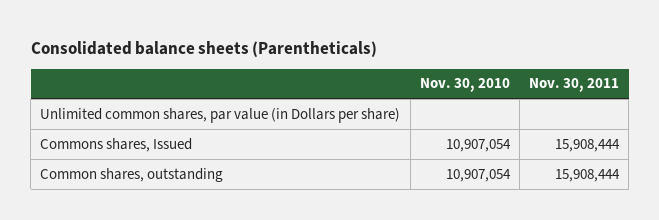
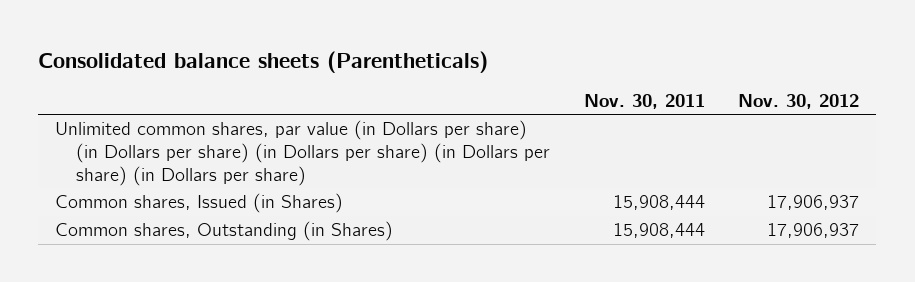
- | Nov. 30, 2010 | Nov. 30, 2011
+ | Nov. 30, 2011 | Nov. 30, 2012
- Unlimited common shares, par value (in Dollars per share)
- Commons shares, Issued | 10,907,054 | 15,908,444
- Common shares, outstanding | 10,907,054 | 15,908,444
+ Unlimited common shares, par value (in Dollars per share) (in Dollars per share) (in Dollars per share) (in Dollars per share) (in Dollars per share)
+ Common shares, Issued (in Shares) | 15,908,444 | 17,906,937
+ Common shares, Outstanding (in Shares) | 15,908,444 | 17,906,937

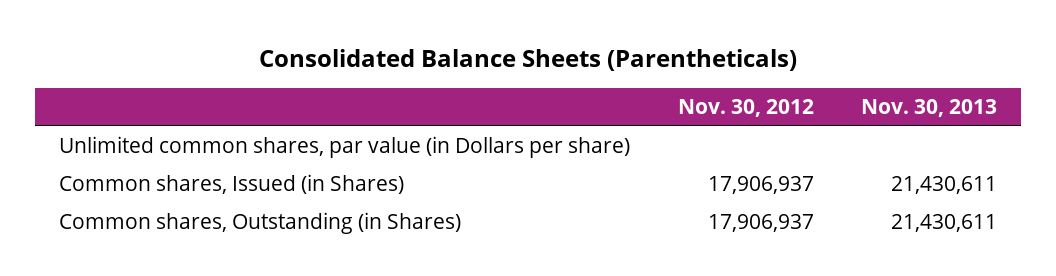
- Consolidated balance sheets (Parentheticals)
+ Consolidated Balance Sheets (Parentheticals)
- | Nov. 30, 2011 | Nov. 30, 2012
+ | Nov. 30, 2012 | Nov. 30, 2013
- Unlimited common shares, par value (in Dollars per share) (in Dollars per share) (in Dollars per share) (in Dollars per share) (in Dollars per share)
+ Unlimited common shares, par value (in Dollars per share)

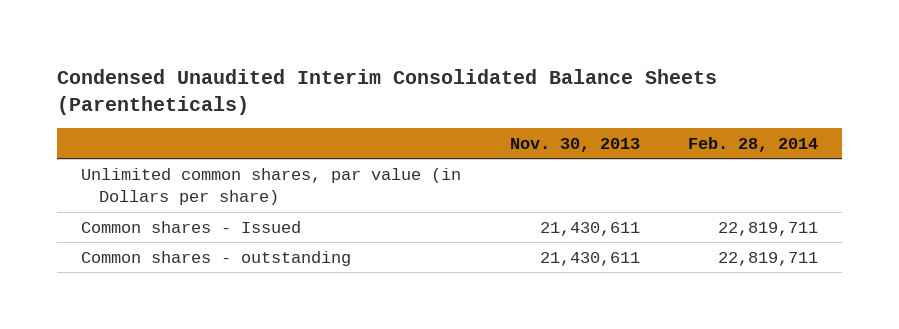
- Consolidated Balance Sheets (Parentheticals)
+ Condensed Unaudited Interim Consolidated Balance Sheets (Parentheticals)
- | Nov. 30, 2012 | Nov. 30, 2013
+ | Nov. 30, 2013 | Feb. 28, 2014
- Common shares, Issued (in Shares) | 17,906,937 | 21,430,611
- Common shares, Outstanding (in Shares) | 17,906,937 | 21,430,611
+ Common shares - Issued | 21,430,611 | 22,819,711
+ Common shares - outstanding | 21,430,611 | 22,819,711

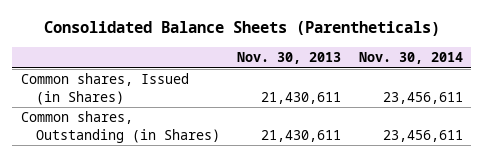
- Condensed Unaudited Interim Consolidated Balance Sheets (Parentheticals)
+ Consolidated Balance Sheets (Parentheticals)
- | Nov. 30, 2013 | Feb. 28, 2014
+ | Nov. 30, 2013 | Nov. 30, 2014
- Unlimited common shares, par value (in Dollars per share)
- Common shares - Issued | 21,430,611 | 22,819,711
- Common shares - outstanding | 21,430,611 | 22,819,711
+ Common shares, Issued (in Shares) | 21,430,611 | 23,456,611
+ Common shares, Outstanding (in Shares) | 21,430,611 | 23,456,611

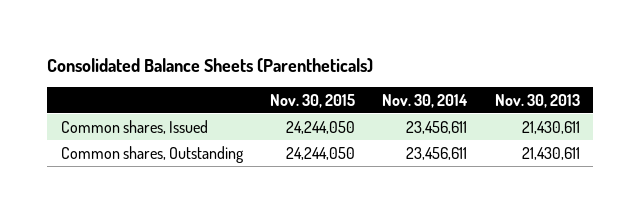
- | Nov. 30, 2013 | Nov. 30, 2014
+ | Nov. 30, 2015 | Nov. 30, 2014 | Nov. 30, 2013
- Common shares, Issued (in Shares) | 21,430,611 | 23,456,611
- Common shares, Outstanding (in Shares) | 21,430,611 | 23,456,611
+ Common shares, Issued | 24,244,050 | 23,456,611 | 21,430,611
+ Common shares, Outstanding | 24,244,050 | 23,456,611 | 21,430,611

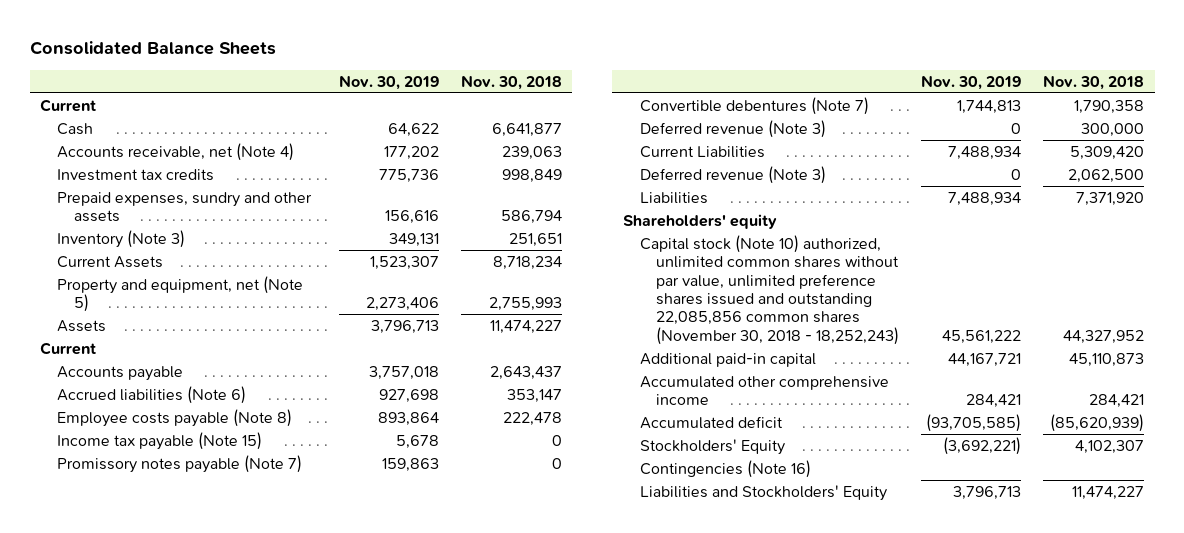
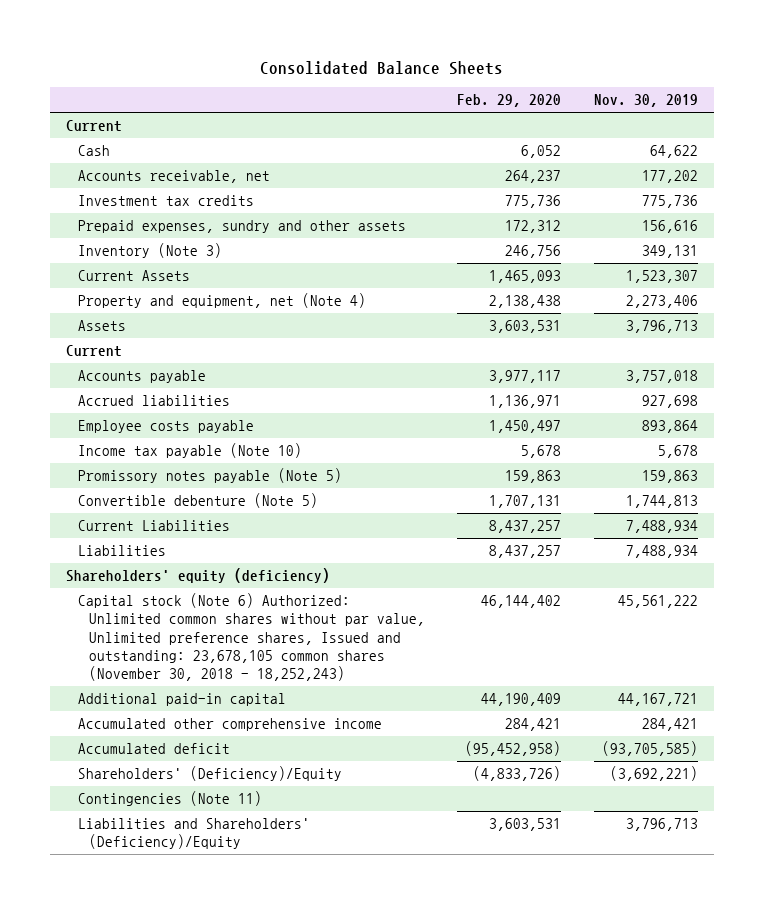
- | Nov. 30, 2019 | Nov. 30, 2018
+ | Feb. 29, 2020 | Nov. 30, 2019
- Accounts receivable, net (Note 4) | 177,202 | 239,063
+ Accounts receivable, net | 264,237 | 177,202
- Property and equipment, net (Note 5) | 2,273,406 | 2,755,993
+ Property and equipment, net (Note 4) | 2,138,438 | 2,273,406
- Accrued liabilities (Note 6) | 927,698 | 353,147
- Employee costs payable (Note 8) | 893,864 | 222,478
- Income tax payable (Note 15) | 5,678 | 0
- Promissory notes payable (Note 7) | 159,863 | 0
- Convertible debentures (Note 7) | 1,744,813 | 1,790,358
- Deferred revenue (Note 3) | 0 | 300,000
+ Accrued liabilities | 1,136,971 | 927,698
+ Employee costs payable | 1,450,497 | 893,864
+ Income tax payable (Note 10) | 5,678 | 5,678
+ Promissory notes payable (Note 5) | 159,863 | 159,863
+ Convertible debenture (Note 5) | 1,707,131 | 1,744,813
- Deferred revenue (Note 3) | 0 | 2,062,500
- Shareholders' equity
- Capital stock (Note 10) authorized, unlimited common shares without par value, unlimited preference shares issued and outstanding 22,085,856 common shares (November 30, 2018 - 18,252,243) | 45,561,222 | 44,327,952
+ Shareholders' equity (deficiency)
+ Capital stock (Note 6) Authorized: Unlimited common shares without par value, Unlimited preference shares, Issued and outstanding: 23,678,105 common shares (November 30, 2018 - 18,252,243) | 46,144,402 | 45,561,222
- Stockholders' Equity | (3,692,221) | 4,102,307
- Contingencies (Note 16)
- Liabilities and Stockholders' Equity | 3,796,713 | 11,474,227
+ Shareholders' (Deficiency)/Equity | (4,833,726) | (3,692,221)
+ Contingencies (Note 11)
+ Liabilities and Shareholders' (Deficiency)/Equity | 3,603,531 | 3,796,713

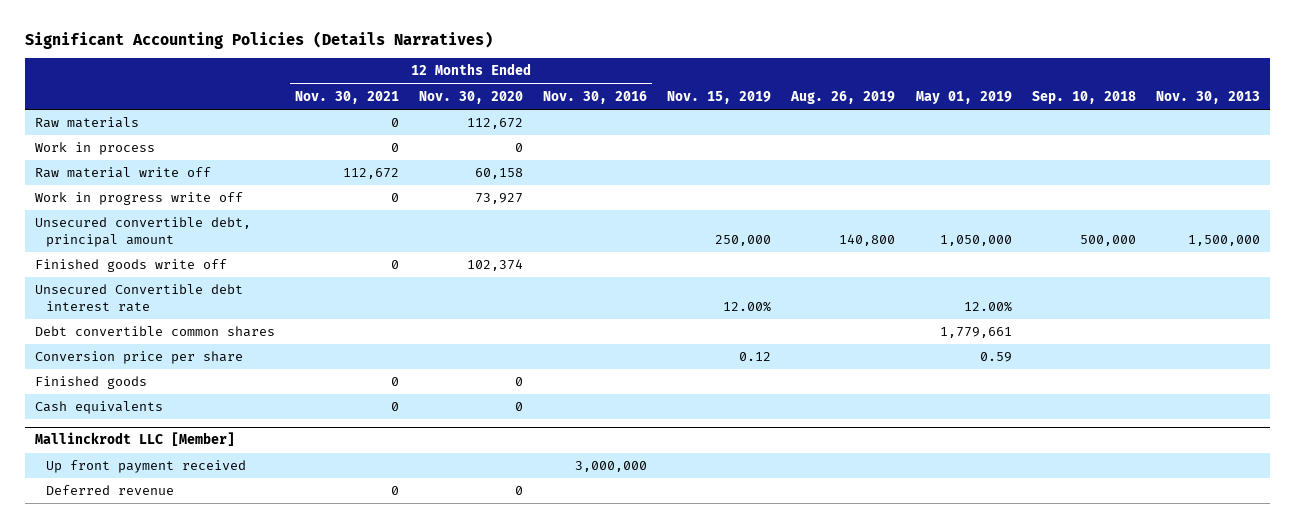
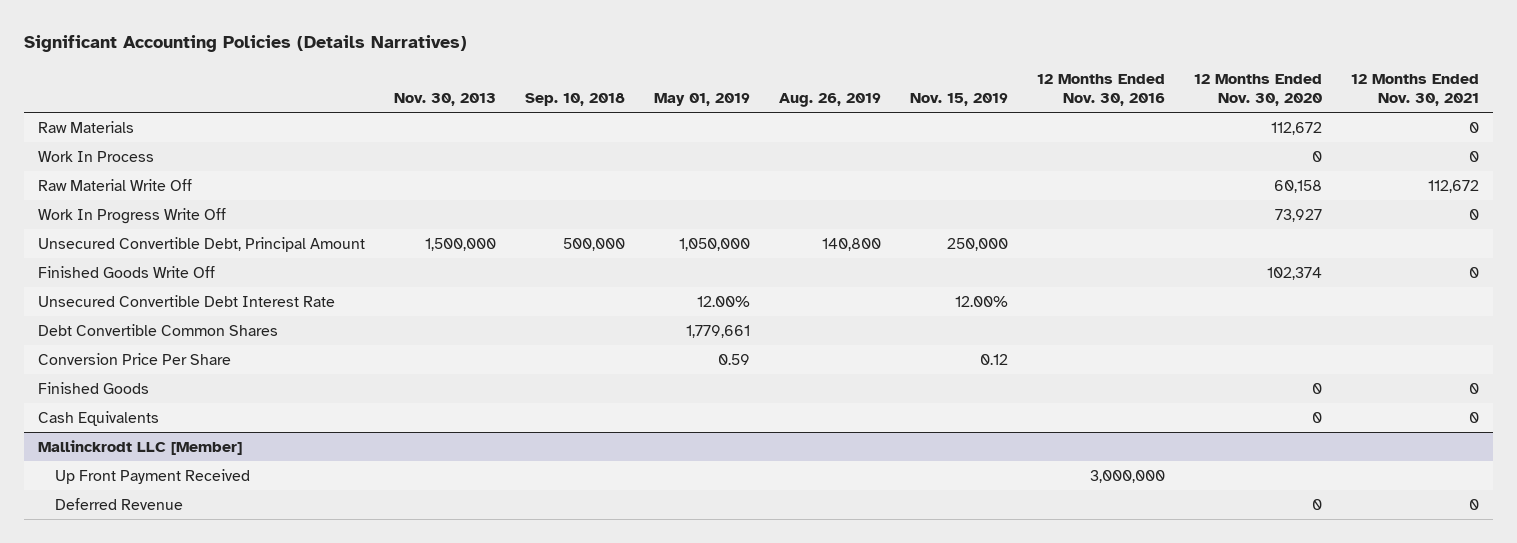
- | 12 Months Ended Nov. 30, 2021 | 12 Months Ended Nov. 30, 2020 | 12 Months Ended Nov. 30, 2016 | Nov. 15, 2019 | Aug. 26, 2019 | May 01, 2019 | Sep. 10, 2018 | Nov. 30, 2013
+ | Nov. 30, 2013 | Sep. 10, 2018 | May 01, 2019 | Aug. 26, 2019 | Nov. 15, 2019 | 12 Months Ended Nov. 30, 2016 | 12 Months Ended Nov. 30, 2020 | 12 Months Ended Nov. 30, 2021
- Raw materials | 0 | 112,672 | | | | | |
- Work in process | 0 | 0 | | | | | |
- Raw material write off | 112,672 | 60,158 | | | | | |
- Work in progress write off | 0 | 73,927 | | | | | |
- Unsecured convertible debt, principal amount | | | | 250,000 | 140,800 | 1,050,000 | 500,000 | 1,500,000
- Finished goods write off | 0 | 102,374 | | | | | |
- Unsecured Convertible debt interest rate | | | | 12.00% | | 12.00% | |
- Debt convertible common shares | | | | | | 1,779,661 | |
- Conversion price per share | | | | 0.12 | | 0.59 | |
- Finished goods | 0 | 0 | | | | | |
- Cash equivalents | 0 | 0 | | | | | |
+ Raw Materials | | | | | | | 112,672 | 0
+ Work In Process | | | | | | | 0 | 0
+ Raw Material Write Off | | | | | | | 60,158 | 112,672
+ Work In Progress Write Off | | | | | | | 73,927 | 0
+ Unsecured Convertible Debt, Principal Amount | 1,500,000 | 500,000 | 1,050,000 | 140,800 | 250,000 | | |
+ Finished Goods Write Off | | | | | | | 102,374 | 0
+ Unsecured Convertible Debt Interest Rate | | | 12.00% | | 12.00% | | |
+ Debt Convertible Common Shares | | | 1,779,661 | | | | |
+ Conversion Price Per Share | | | 0.59 | | 0.12 | | |
+ Finished Goods | | | | | | | 0 | 0
+ Cash Equivalents | | | | | | | 0 | 0
@ Mallinckrodt LLC [Member]
- Up front payment received | | | 3,000,000 | | | | |
- Deferred revenue | 0 | 0 | | | | | |
+ Up Front Payment Received | | | | | | 3,000,000 | |
+ Deferred Revenue | | | | | | | 0 | 0

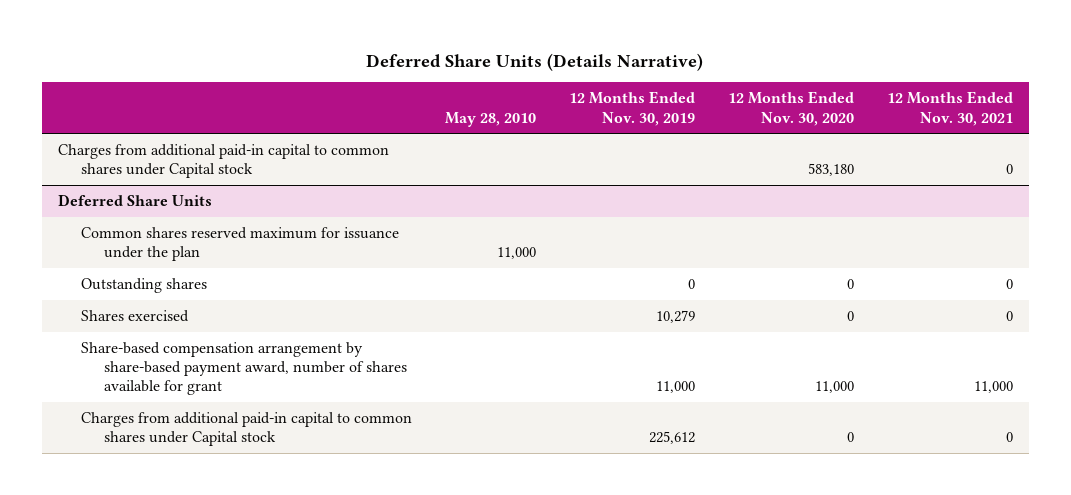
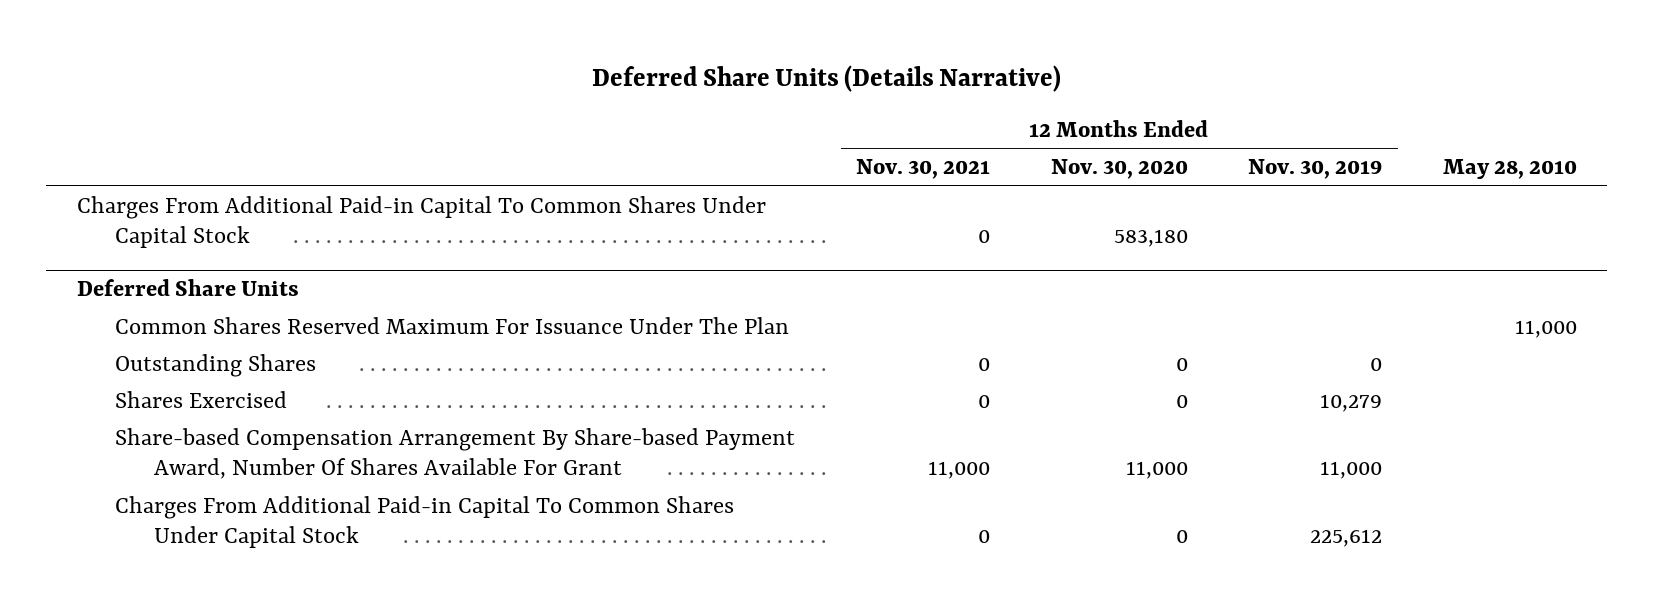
- | May 28, 2010 | 12 Months Ended Nov. 30, 2019 | 12 Months Ended Nov. 30, 2020 | 12 Months Ended Nov. 30, 2021
+ | 12 Months Ended Nov. 30, 2021 | 12 Months Ended Nov. 30, 2020 | 12 Months Ended Nov. 30, 2019 | May 28, 2010
- Charges from additional paid-in capital to common shares under Capital stock | | | 583,180 | 0
+ Charges From Additional Paid-in Capital To Common Shares Under Capital Stock | 0 | 583,180 | |
@ Deferred Share Units
- Common shares reserved maximum for issuance under the plan | 11,000 | | |
- Outstanding shares | | 0 | 0 | 0
- Shares exercised | | 10,279 | 0 | 0
- Share-based compensation arrangement by share-based payment award, number of shares available for grant | | 11,000 | 11,000 | 11,000
- Charges from additional paid-in capital to common shares under Capital stock | | 225,612 | 0 | 0
+ Common Shares Reserved Maximum For Issuance Under The Plan | | | | 11,000
+ Outstanding Shares | 0 | 0 | 0 |
+ Shares Exercised | 0 | 0 | 10,279 |
+ Share-based Compensation Arrangement By Share-based Payment Award, Number Of Shares Available For Grant | 11,000 | 11,000 | 11,000 |
+ Charges From Additional Paid-in Capital To Common Shares Under Capital Stock | 0 | 0 | 225,612 |

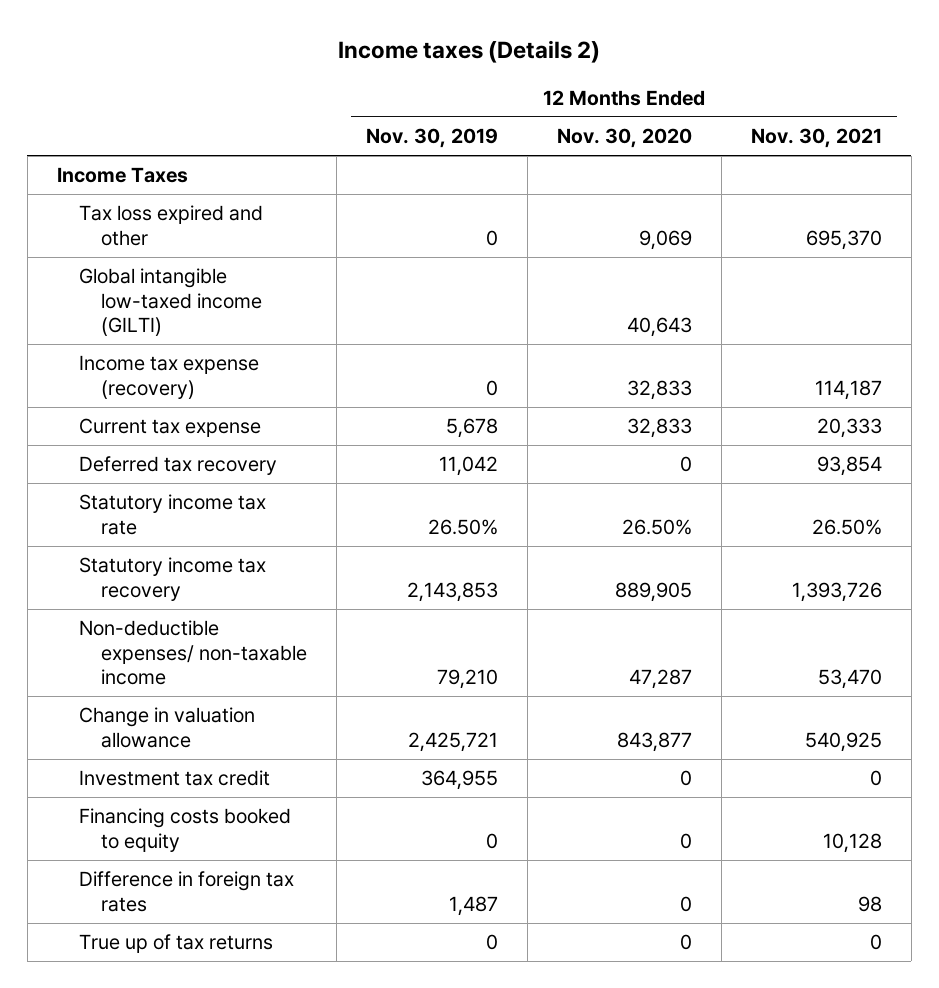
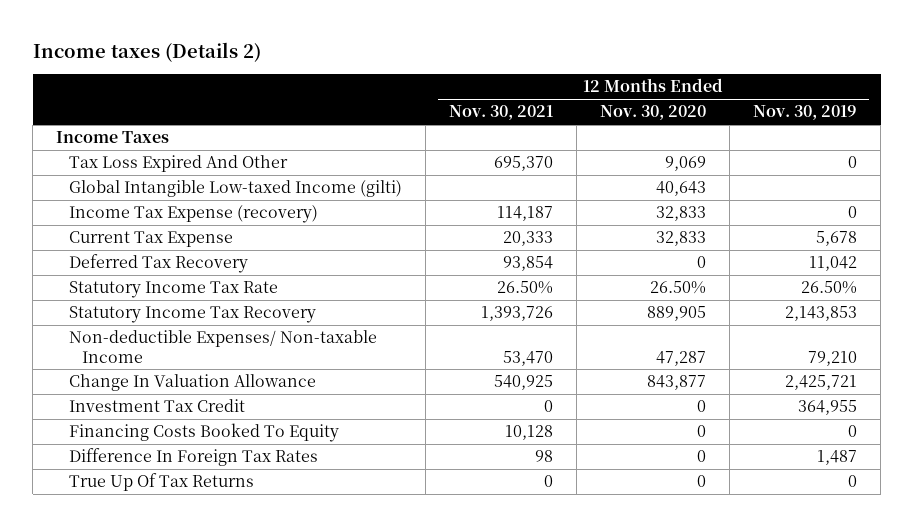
- | 12 Months Ended Nov. 30, 2019 | 12 Months Ended Nov. 30, 2020 | 12 Months Ended Nov. 30, 2021
+ | 12 Months Ended Nov. 30, 2021 | 12 Months Ended Nov. 30, 2020 | 12 Months Ended Nov. 30, 2019
- Tax loss expired and other | 0 | 9,069 | 695,370
- Global intangible low-taxed income (GILTI) | | 40,643 |
- Income tax expense (recovery) | 0 | 32,833 | 114,187
- Current tax expense | 5,678 | 32,833 | 20,333
- Deferred tax recovery | 11,042 | 0 | 93,854
- Statutory income tax rate | 26.50% | 26.50% | 26.50%
- Statutory income tax recovery | 2,143,853 | 889,905 | 1,393,726
- Non-deductible expenses/ non-taxable income | 79,210 | 47,287 | 53,470
- Change in valuation allowance | 2,425,721 | 843,877 | 540,925
- Investment tax credit | 364,955 | 0 | 0
- Financing costs booked to equity | 0 | 0 | 10,128
- Difference in foreign tax rates | 1,487 | 0 | 98
- True up of tax returns | 0 | 0 | 0
+ Tax Loss Expired And Other | 695,370 | 9,069 | 0
+ Global Intangible Low-taxed Income (gilti) | | 40,643 |
+ Income Tax Expense (recovery) | 114,187 | 32,833 | 0
+ Current Tax Expense | 20,333 | 32,833 | 5,678
+ Deferred Tax Recovery | 93,854 | 0 | 11,042
+ Statutory Income Tax Rate | 26.50% | 26.50% | 26.50%
+ Statutory Income Tax Recovery | 1,393,726 | 889,905 | 2,143,853
+ Non-deductible Expenses/ Non-taxable Income | 53,470 | 47,287 | 79,210
+ Change In Valuation Allowance | 540,925 | 843,877 | 2,425,721
+ Investment Tax Credit | 0 | 0 | 364,955
+ Financing Costs Booked To Equity | 10,128 | 0 | 0
+ Difference In Foreign Tax Rates | 98 | 0 | 1,487
+ True Up Of Tax Returns | 0 | 0 | 0

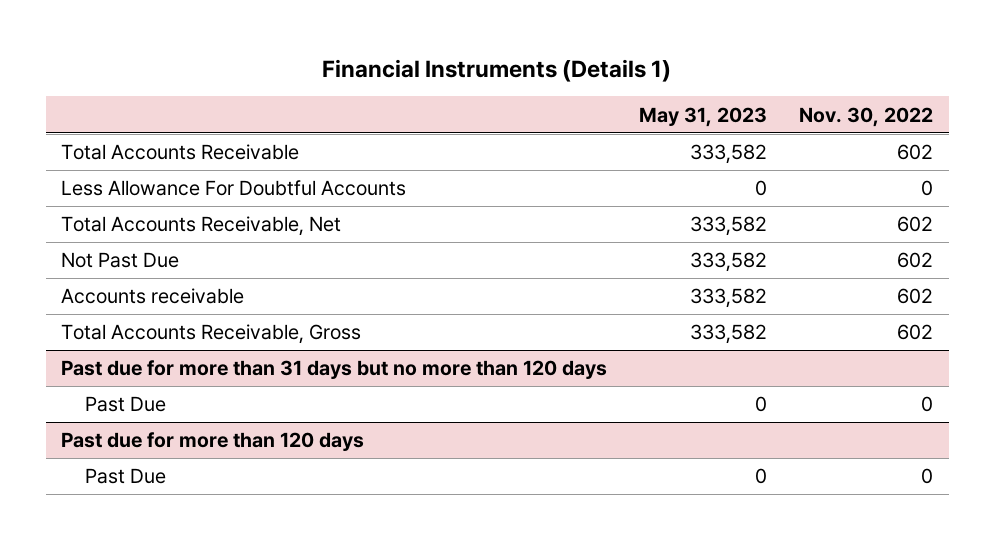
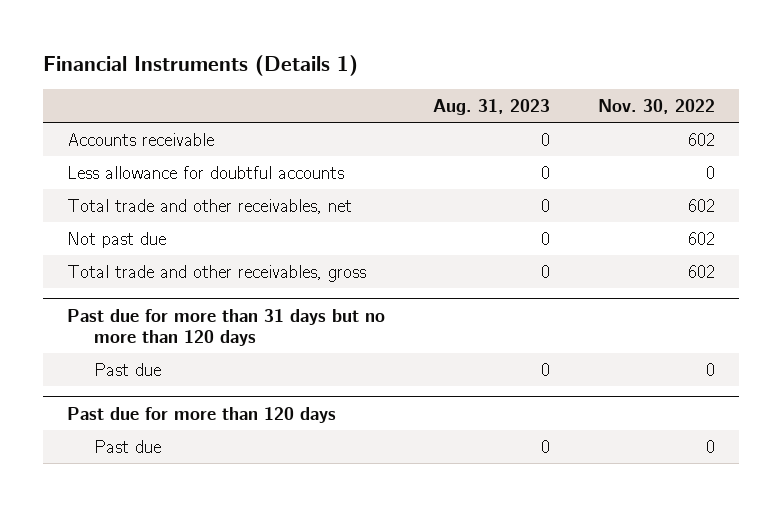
- | May 31, 2023 | Nov. 30, 2022
+ | Aug. 31, 2023 | Nov. 30, 2022
- Total Accounts Receivable | 333,582 | 602
- Less Allowance For Doubtful Accounts | 0 | 0
- Total Accounts Receivable, Net | 333,582 | 602
- Not Past Due | 333,582 | 602
- Total Accounts Receivable, Gross | 333,582 | 602
+ Less allowance for doubtful accounts | 0 | 0
+ Total trade and other receivables, net | 0 | 602
+ Not past due | 0 | 602
+ Total trade and other receivables, gross | 0 | 602
@ Past due for more than 31 days but no more than 120 days
- Past Due | 0 | 0
+ Past due | 0 | 0
@ Past due for more than 120 days
- Past Due | 0 | 0
+ Past due | 0 | 0

